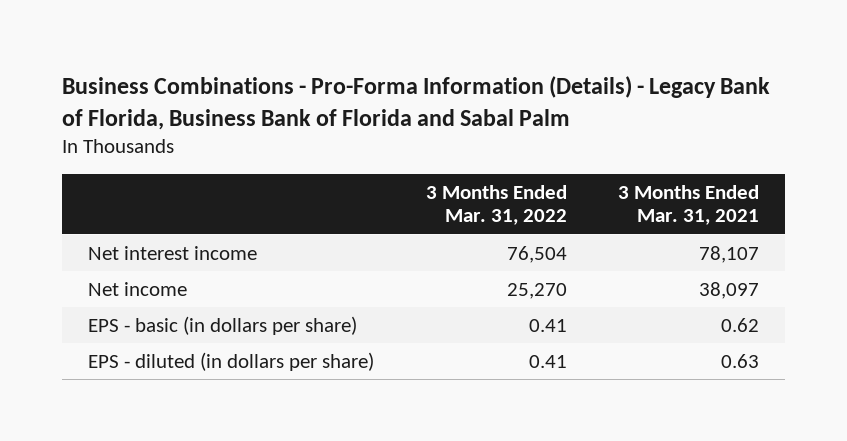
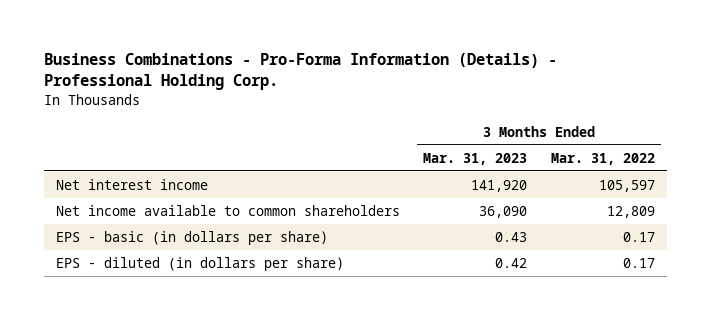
- Business Combinations - Pro-Forma Information (Details) - Legacy Bank of Florida, Business Bank of Florida and Sabal Palm
+ Business Combinations - Pro-Forma Information (Details) - Professional Holding Corp.
- | 3 Months Ended Mar. 31, 2022 | 3 Months Ended Mar. 31, 2021
+ | 3 Months Ended Mar. 31, 2023 | 3 Months Ended Mar. 31, 2022
- Net interest income | 76,504 | 78,107
- Net income | 25,270 | 38,097
- EPS - basic (in dollars per share) | 0.41 | 0.62
- EPS - diluted (in dollars per share) | 0.41 | 0.63
+ Net interest income | 141,920 | 105,597
+ Net income available to common shareholders | 36,090 | 12,809
+ EPS - basic (in dollars per share) | 0.43 | 0.17
+ EPS - diluted (in dollars per share) | 0.42 | 0.17

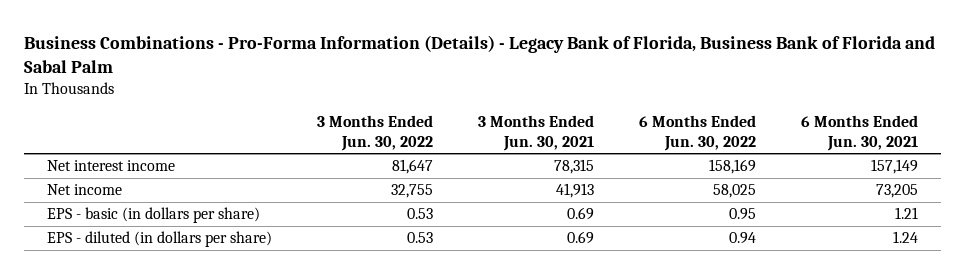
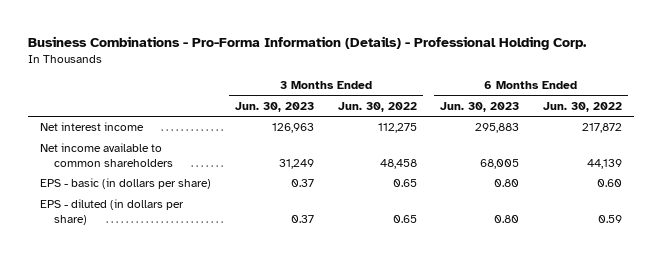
- Business Combinations - Pro-Forma Information (Details) - Legacy Bank of Florida, Business Bank of Florida and Sabal Palm
+ Business Combinations - Pro-Forma Information (Details) - Professional Holding Corp.
- | 3 Months Ended Jun. 30, 2022 | 3 Months Ended Jun. 30, 2021 | 6 Months Ended Jun. 30, 2022 | 6 Months Ended Jun. 30, 2021
+ | 3 Months Ended Jun. 30, 2023 | 3 Months Ended Jun. 30, 2022 | 6 Months Ended Jun. 30, 2023 | 6 Months Ended Jun. 30, 2022
- Net interest income | 81,647 | 78,315 | 158,169 | 157,149
- Net income | 32,755 | 41,913 | 58,025 | 73,205
- EPS - basic (in dollars per share) | 0.53 | 0.69 | 0.95 | 1.21
- EPS - diluted (in dollars per share) | 0.53 | 0.69 | 0.94 | 1.24
+ Net interest income | 126,963 | 112,275 | 295,883 | 217,872
+ Net income available to common shareholders | 31,249 | 48,458 | 68,005 | 44,139
+ EPS - basic (in dollars per share) | 0.37 | 0.65 | 0.80 | 0.60
+ EPS - diluted (in dollars per share) | 0.37 | 0.65 | 0.80 | 0.59

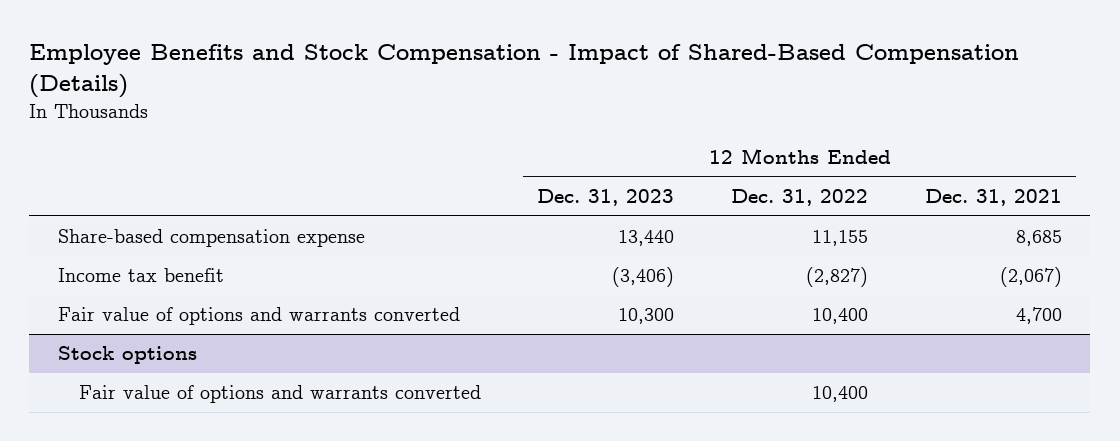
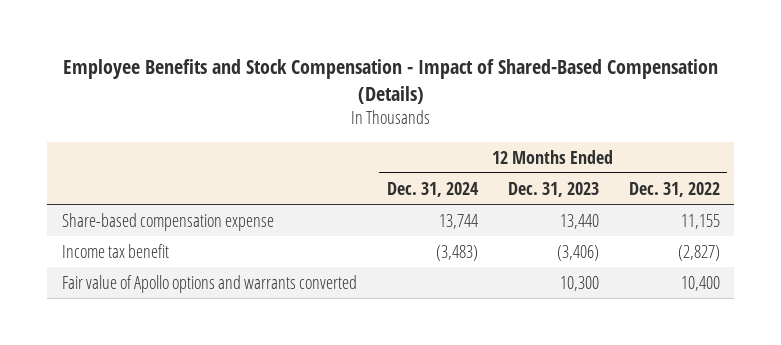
- | 12 Months Ended Dec. 31, 2023 | 12 Months Ended Dec. 31, 2022 | 12 Months Ended Dec. 31, 2021
+ | 12 Months Ended Dec. 31, 2024 | 12 Months Ended Dec. 31, 2023 | 12 Months Ended Dec. 31, 2022
- Fair value of options and warrants converted | 10,300 | 10,400 | 4,700
- Stock options
- Fair value of options and warrants converted | | 10,400 |
+ Fair value of Apollo options and warrants converted | | 10,300 | 10,400

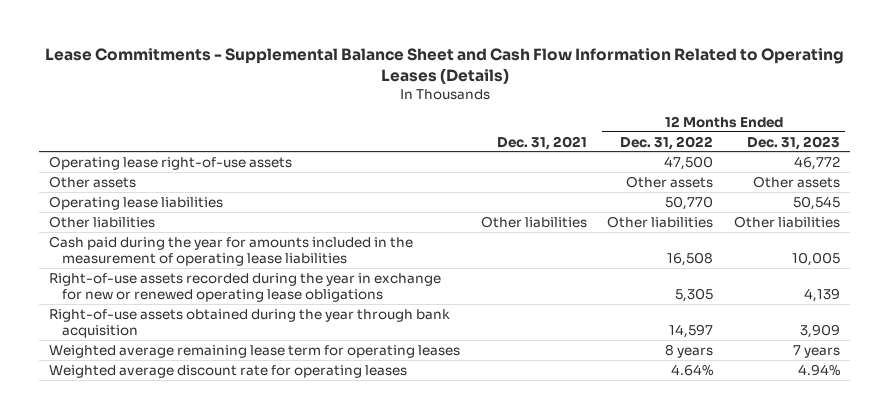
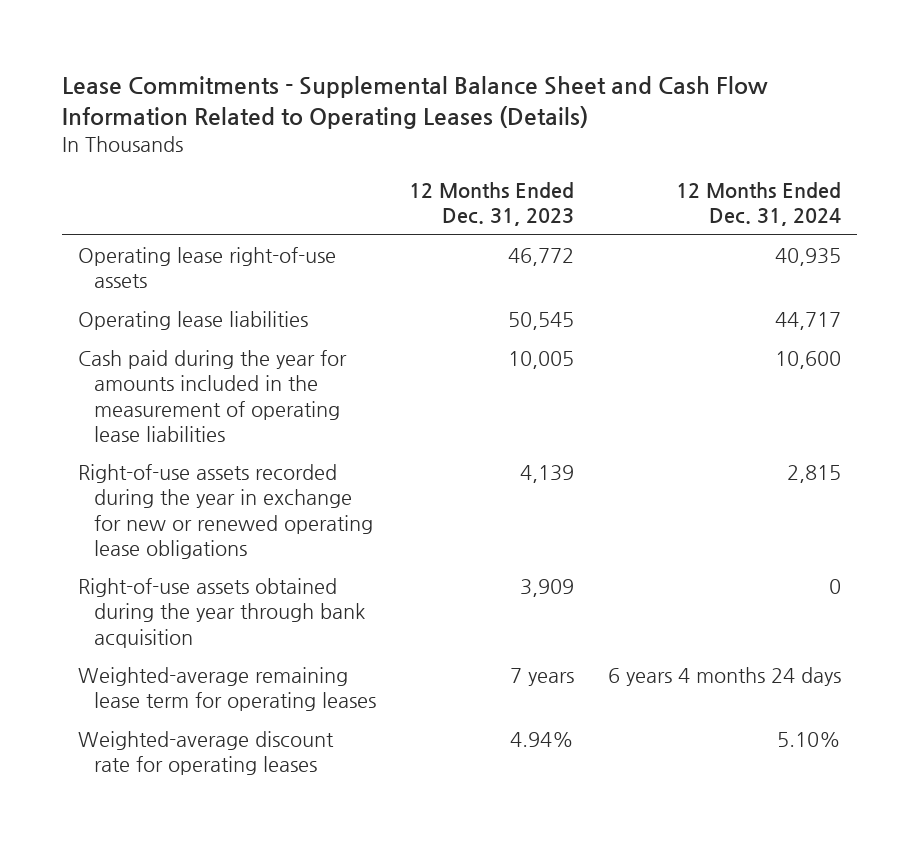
- | Dec. 31, 2021 | 12 Months Ended Dec. 31, 2022 | 12 Months Ended Dec. 31, 2023
+ | 12 Months Ended Dec. 31, 2023 | 12 Months Ended Dec. 31, 2024
- Other assets | | Other assets | Other assets
- Other liabilities | Other liabilities | Other liabilities | Other liabilities
- Weighted average remaining lease term for operating leases | | 8 years | 7 years
- Weighted average discount rate for operating leases | | 4.64% | 4.94%
+ Weighted-average remaining lease term for operating leases | 7 years | 6 years 4 months 24 days
+ Weighted-average discount rate for operating leases | 4.94% | 5.10%

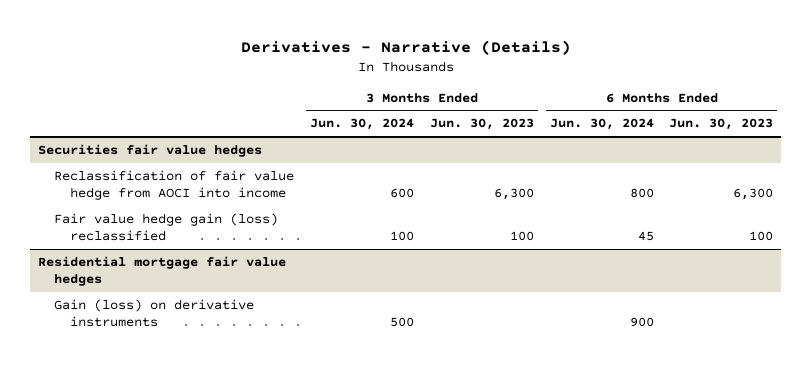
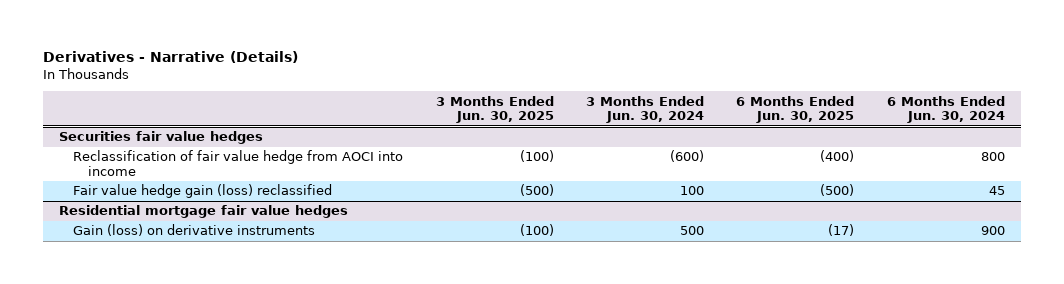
- | 3 Months Ended Jun. 30, 2024 | 3 Months Ended Jun. 30, 2023 | 6 Months Ended Jun. 30, 2024 | 6 Months Ended Jun. 30, 2023
+ | 3 Months Ended Jun. 30, 2025 | 3 Months Ended Jun. 30, 2024 | 6 Months Ended Jun. 30, 2025 | 6 Months Ended Jun. 30, 2024
@ Securities fair value hedges
- Reclassification of fair value hedge from AOCI into income | 600 | 6,300 | 800 | 6,300
+ Reclassification of fair value hedge from AOCI into income | (100) | (600) | (400) | 800

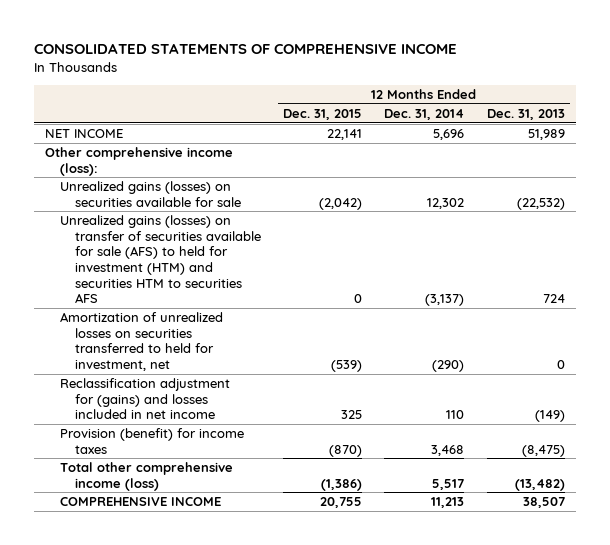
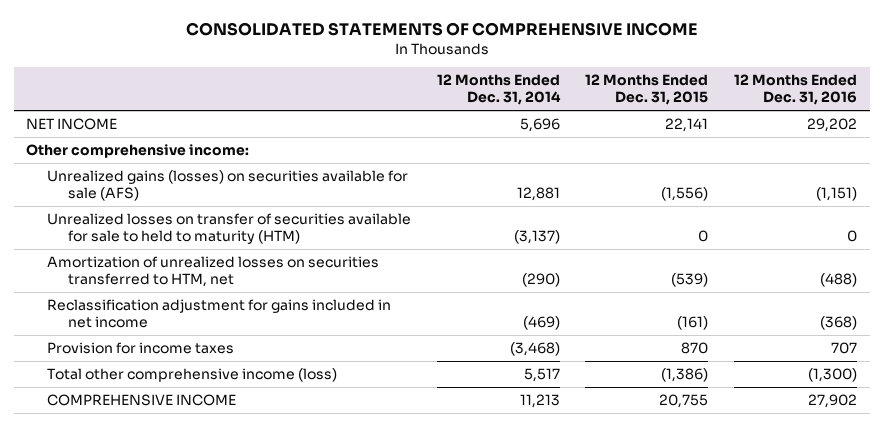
- | 12 Months Ended Dec. 31, 2015 | 12 Months Ended Dec. 31, 2014 | 12 Months Ended Dec. 31, 2013
+ | 12 Months Ended Dec. 31, 2014 | 12 Months Ended Dec. 31, 2015 | 12 Months Ended Dec. 31, 2016
- Other comprehensive income (loss):
- Unrealized gains (losses) on securities available for sale | (2,042) | 12,302 | (22,532)
- Unrealized gains (losses) on transfer of securities available for sale (AFS) to held for investment (HTM) and securities HTM to securities AFS | 0 | (3,137) | 724
- Amortization of unrealized losses on securities transferred to held for investment, net | (539) | (290) | 0
- Reclassification adjustment for (gains) and losses included in net income | 325 | 110 | (149)
- Provision (benefit) for income taxes | (870) | 3,468 | (8,475)
+ Other comprehensive income:
+ Unrealized gains (losses) on securities available for sale (AFS) | 12,881 | (1,556) | (1,151)
+ Unrealized losses on transfer of securities available for sale to held to maturity (HTM) | (3,137) | 0 | 0
+ Amortization of unrealized losses on securities transferred to HTM, net | (290) | (539) | (488)
+ Reclassification adjustment for gains included in net income | (469) | (161) | (368)
+ Provision for income taxes | (3,468) | 870 | 707

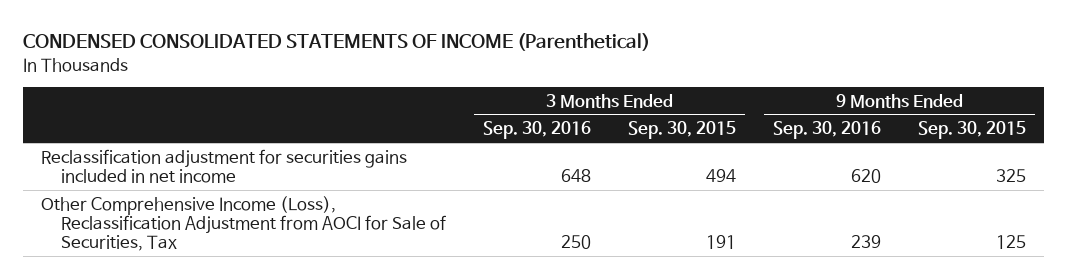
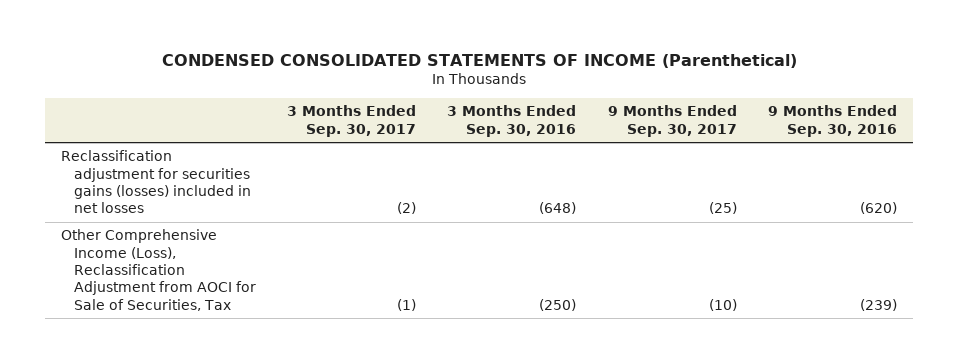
- | 3 Months Ended Sep. 30, 2016 | 3 Months Ended Sep. 30, 2015 | 9 Months Ended Sep. 30, 2016 | 9 Months Ended Sep. 30, 2015
+ | 3 Months Ended Sep. 30, 2017 | 3 Months Ended Sep. 30, 2016 | 9 Months Ended Sep. 30, 2017 | 9 Months Ended Sep. 30, 2016
- Reclassification adjustment for securities gains included in net income | 648 | 494 | 620 | 325
- Other Comprehensive Income (Loss), Reclassification Adjustment from AOCI for Sale of Securities, Tax | 250 | 191 | 239 | 125
+ Reclassification adjustment for securities gains (losses) included in net losses | (2) | (648) | (25) | (620)
+ Other Comprehensive Income (Loss), Reclassification Adjustment from AOCI for Sale of Securities, Tax | (1) | (250) | (10) | (239)

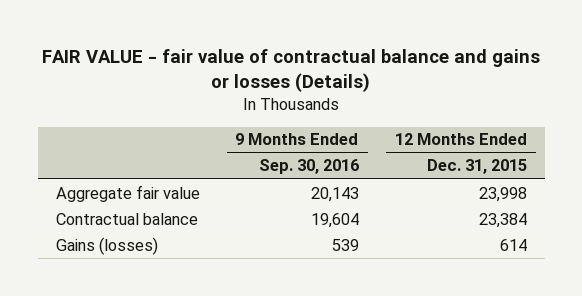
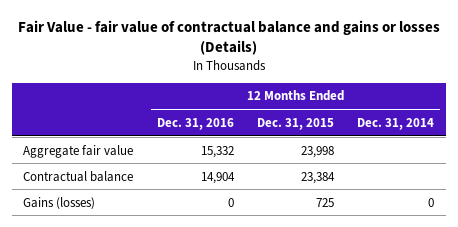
- FAIR VALUE - fair value of contractual balance and gains or losses (Details)
+ Fair Value - fair value of contractual balance and gains or losses (Details)
- | 9 Months Ended Sep. 30, 2016 | 12 Months Ended Dec. 31, 2015
+ | 12 Months Ended Dec. 31, 2016 | 12 Months Ended Dec. 31, 2015 | 12 Months Ended Dec. 31, 2014
- Gains (losses) | 539 | 614
+ Gains (losses) | 0 | 725 | 0

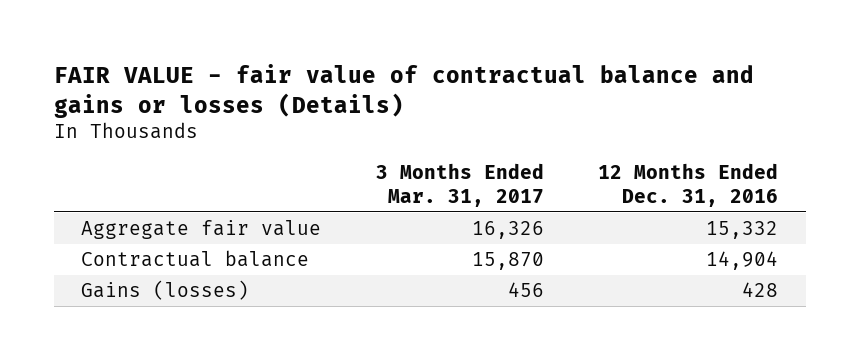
- Fair Value - fair value of contractual balance and gains or losses (Details)
+ FAIR VALUE - fair value of contractual balance and gains or losses (Details)
- | 12 Months Ended Dec. 31, 2016 | 12 Months Ended Dec. 31, 2015 | 12 Months Ended Dec. 31, 2014
+ | 3 Months Ended Mar. 31, 2017 | 12 Months Ended Dec. 31, 2016
- Gains (losses) | 0 | 725 | 0
+ Gains (losses) | 456 | 428

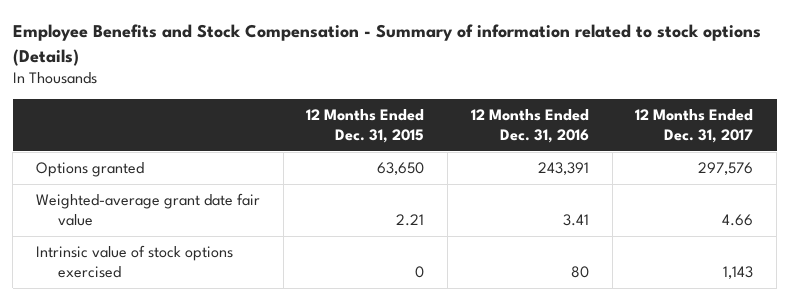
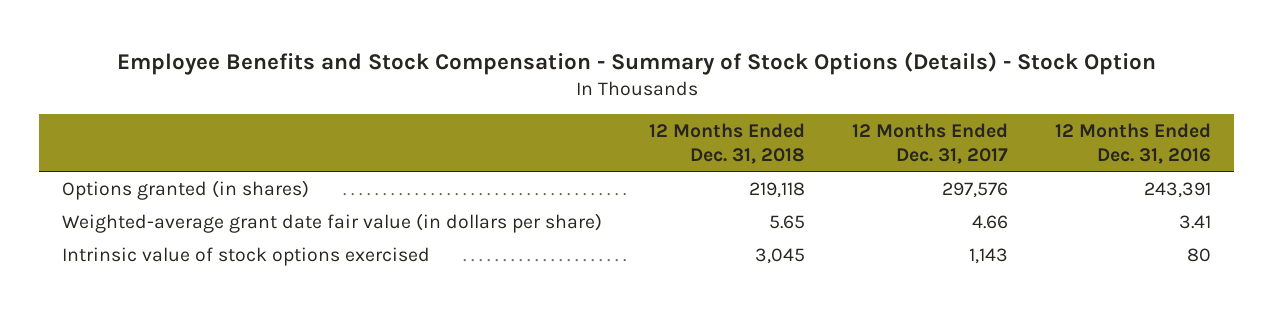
- Employee Benefits and Stock Compensation - Summary of information related to stock options (Details)
+ Employee Benefits and Stock Compensation - Summary of Stock Options (Details) - Stock Option
- | 12 Months Ended Dec. 31, 2015 | 12 Months Ended Dec. 31, 2016 | 12 Months Ended Dec. 31, 2017
+ | 12 Months Ended Dec. 31, 2018 | 12 Months Ended Dec. 31, 2017 | 12 Months Ended Dec. 31, 2016
- Options granted | 63,650 | 243,391 | 297,576
- Weighted-average grant date fair value | 2.21 | 3.41 | 4.66
+ Options granted (in shares) | 219,118 | 297,576 | 243,391
+ Weighted-average grant date fair value (in dollars per share) | 5.65 | 4.66 | 3.41

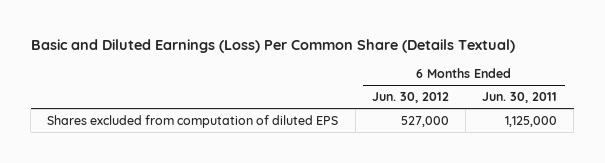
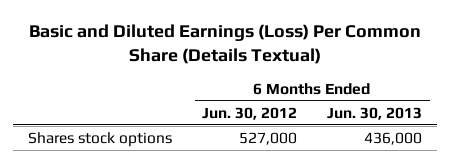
- | 6 Months Ended Jun. 30, 2012 | 6 Months Ended Jun. 30, 2011
+ | 6 Months Ended Jun. 30, 2012 | 6 Months Ended Jun. 30, 2013
- Shares excluded from computation of diluted EPS | 527,000 | 1,125,000
+ Shares stock options | 527,000 | 436,000

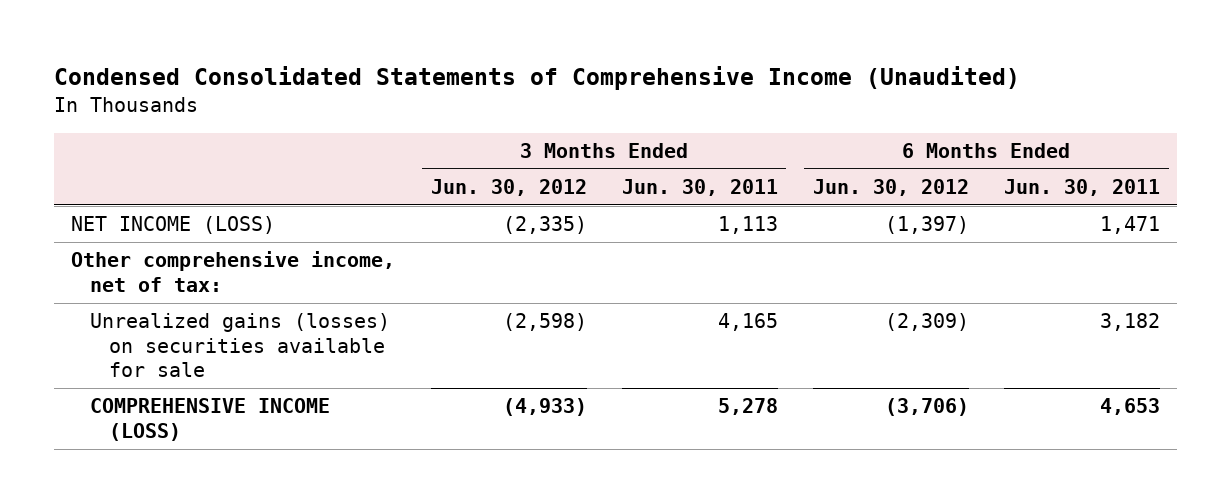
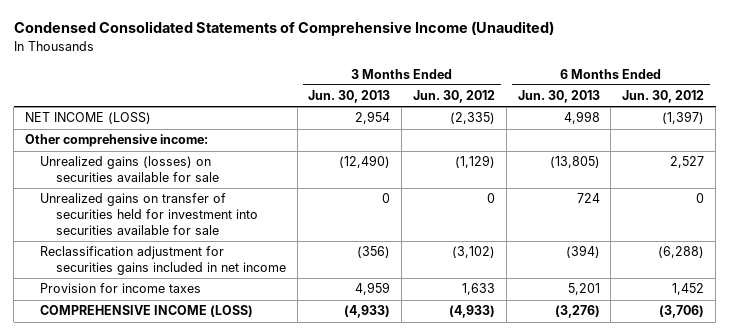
- | 3 Months Ended Jun. 30, 2012 | 3 Months Ended Jun. 30, 2011 | 6 Months Ended Jun. 30, 2012 | 6 Months Ended Jun. 30, 2011
+ | 3 Months Ended Jun. 30, 2013 | 3 Months Ended Jun. 30, 2012 | 6 Months Ended Jun. 30, 2013 | 6 Months Ended Jun. 30, 2012
- Other comprehensive income, net of tax:
- Unrealized gains (losses) on securities available for sale | (2,598) | 4,165 | (2,309) | 3,182
+ Other comprehensive income:
+ Unrealized gains (losses) on securities available for sale | (12,490) | (1,129) | (13,805) | 2,527
+ Unrealized gains on transfer of securities held for investment into securities available for sale | 0 | 0 | 724 | 0
+ Reclassification adjustment for securities gains included in net income | (356) | (3,102) | (394) | (6,288)
+ Provision for income taxes | 4,959 | 1,633 | 5,201 | 1,452

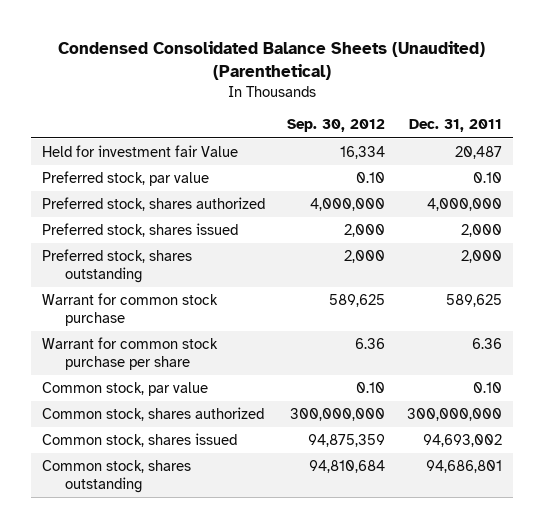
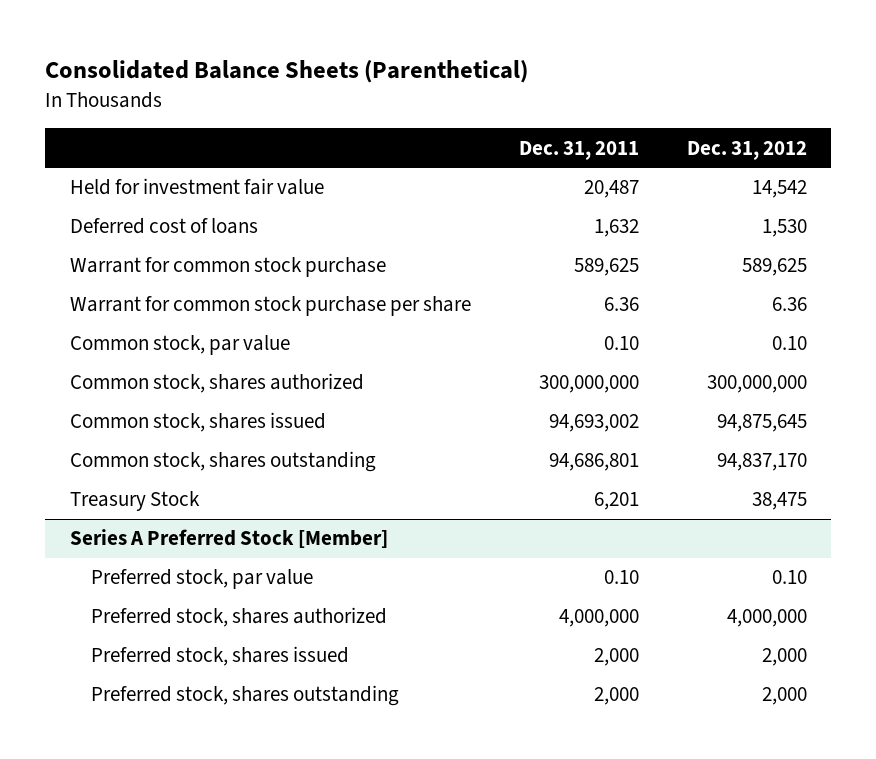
- Condensed Consolidated Balance Sheets (Unaudited) (Parenthetical)
+ Consolidated Balance Sheets (Parenthetical)
- | Sep. 30, 2012 | Dec. 31, 2011
+ | Dec. 31, 2011 | Dec. 31, 2012
- Held for investment fair Value | 16,334 | 20,487
- Preferred stock, par value | 0.10 | 0.10
- Preferred stock, shares authorized | 4,000,000 | 4,000,000
- Preferred stock, shares issued | 2,000 | 2,000
- Preferred stock, shares outstanding | 2,000 | 2,000
+ Held for investment fair value | 20,487 | 14,542
+ Deferred cost of loans | 1,632 | 1,530
+ Treasury Stock | 6,201 | 38,475
+ Series A Preferred Stock [Member]
+ Preferred stock, par value | 0.10 | 0.10
+ Preferred stock, shares authorized | 4,000,000 | 4,000,000
+ Preferred stock, shares issued | 2,000 | 2,000
+ Preferred stock, shares outstanding | 2,000 | 2,000

